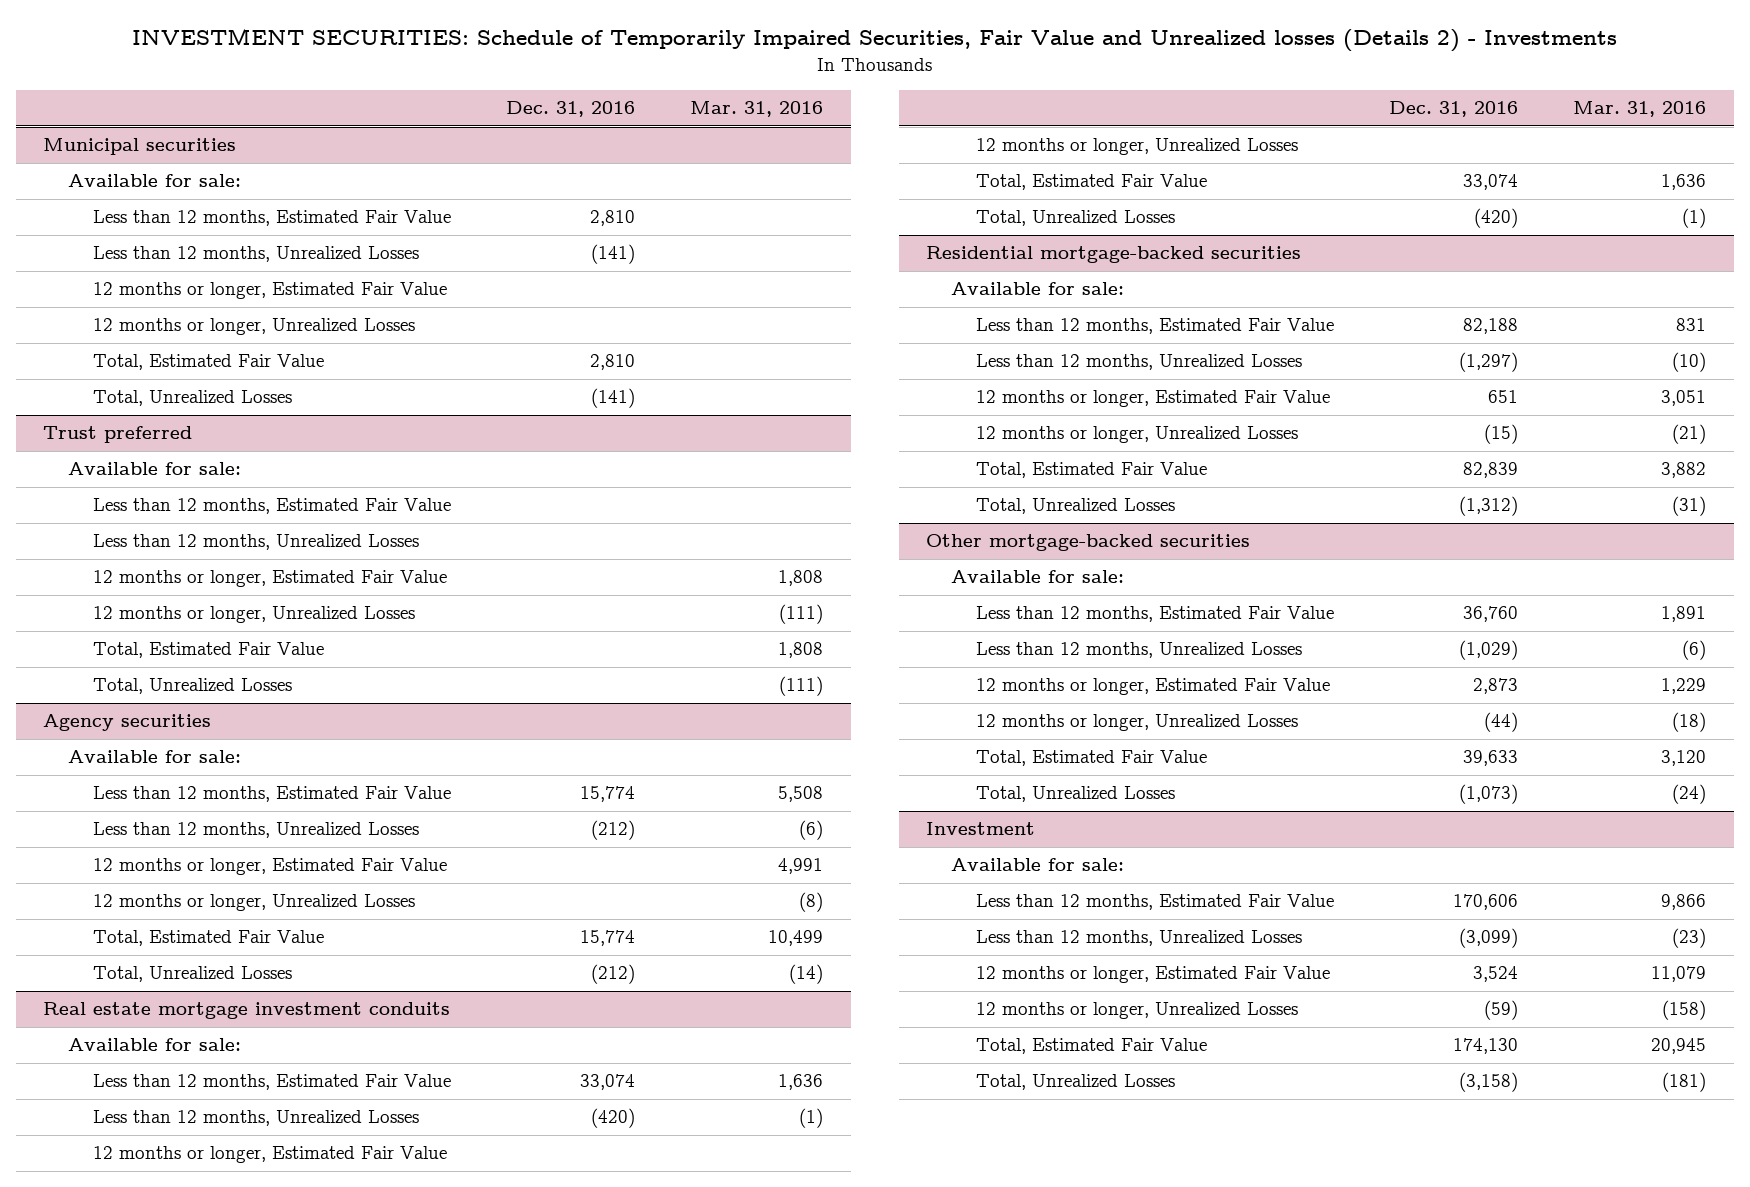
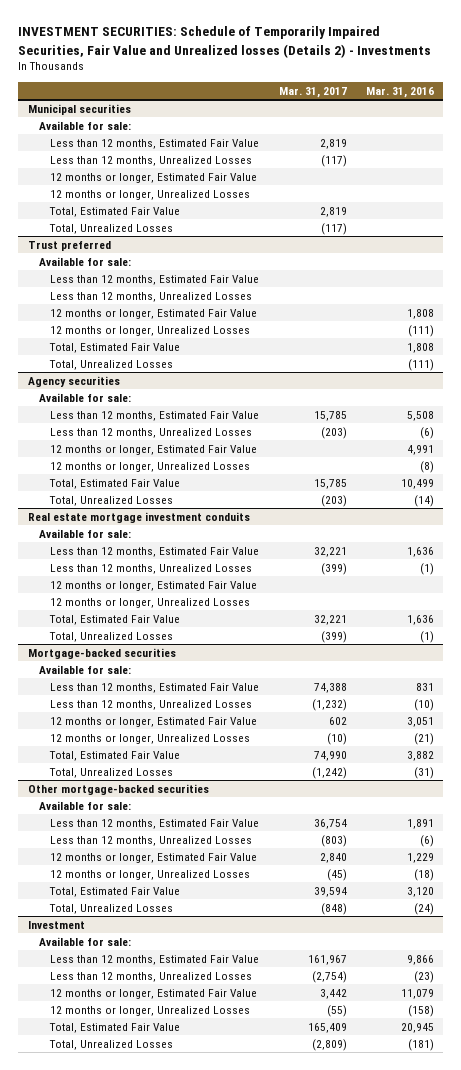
- | Dec. 31, 2016 | Mar. 31, 2016
+ | Mar. 31, 2017 | Mar. 31, 2016
- Residential mortgage-backed securities
+ Mortgage-backed securities

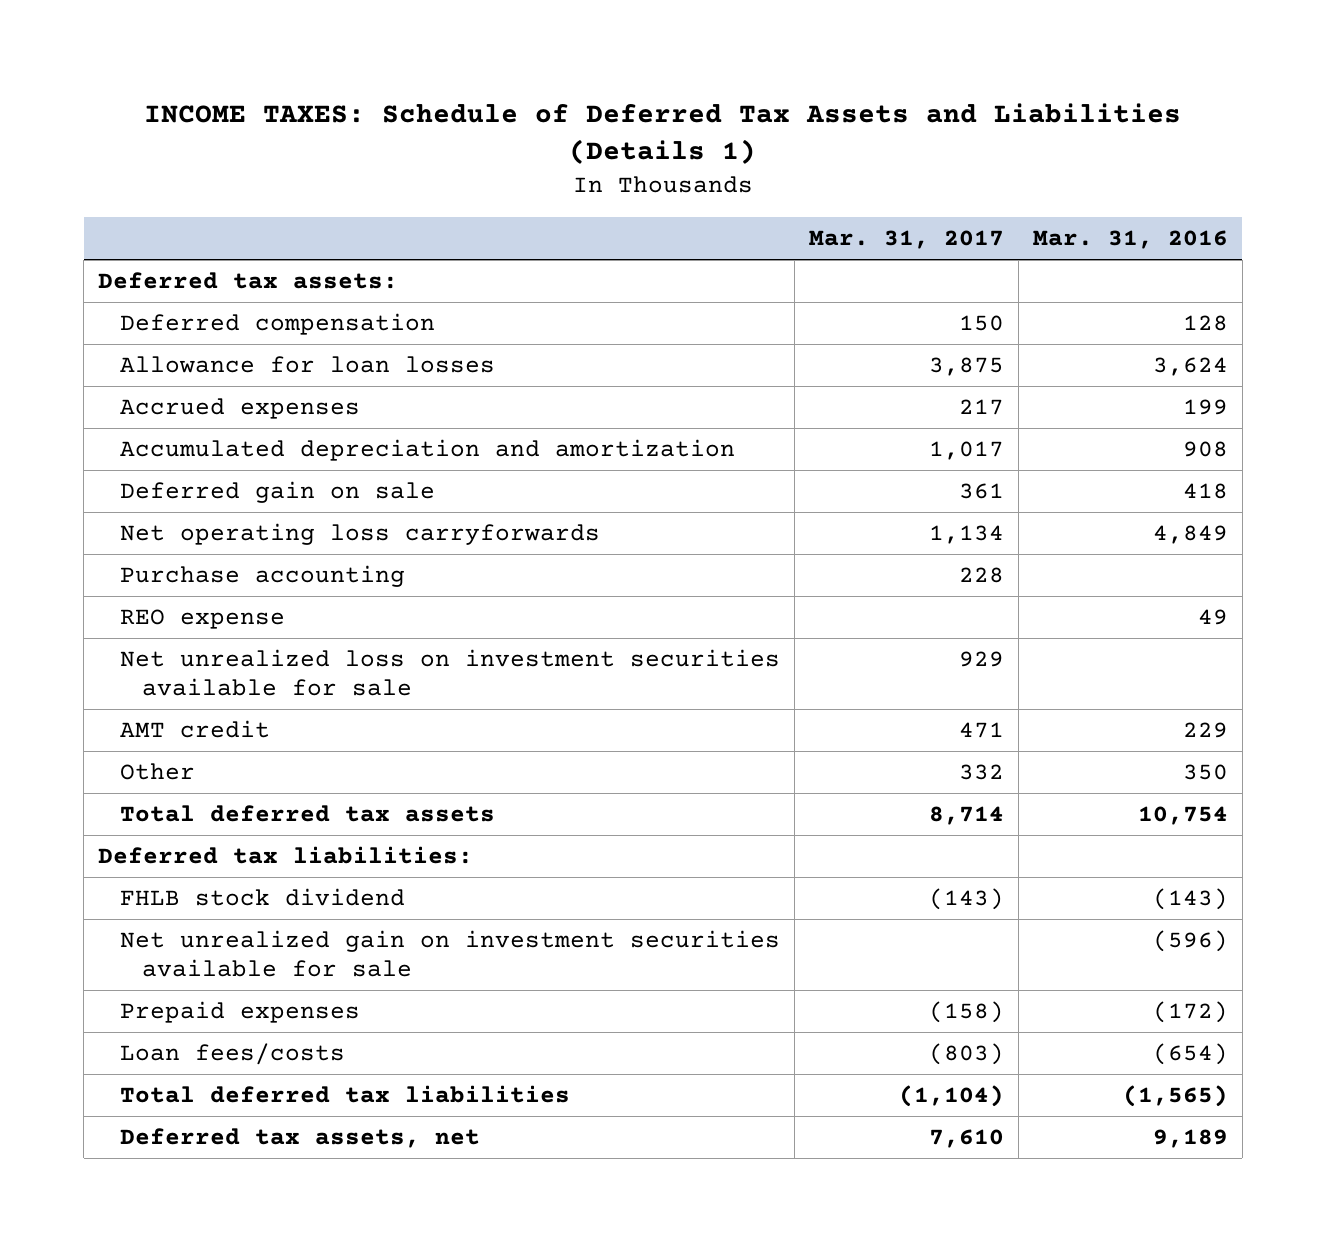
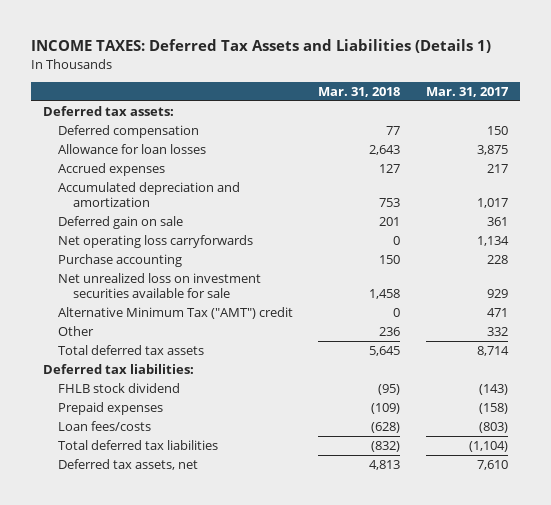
- INCOME TAXES: Schedule of Deferred Tax Assets and Liabilities (Details 1)
+ INCOME TAXES: Deferred Tax Assets and Liabilities (Details 1)
- | Mar. 31, 2017 | Mar. 31, 2016
+ | Mar. 31, 2018 | Mar. 31, 2017
- REO expense | | 49
- AMT credit | 471 | 229
+ Alternative Minimum Tax ("AMT") credit | 0 | 471
- Net unrealized gain on investment securities available for sale | | (596)

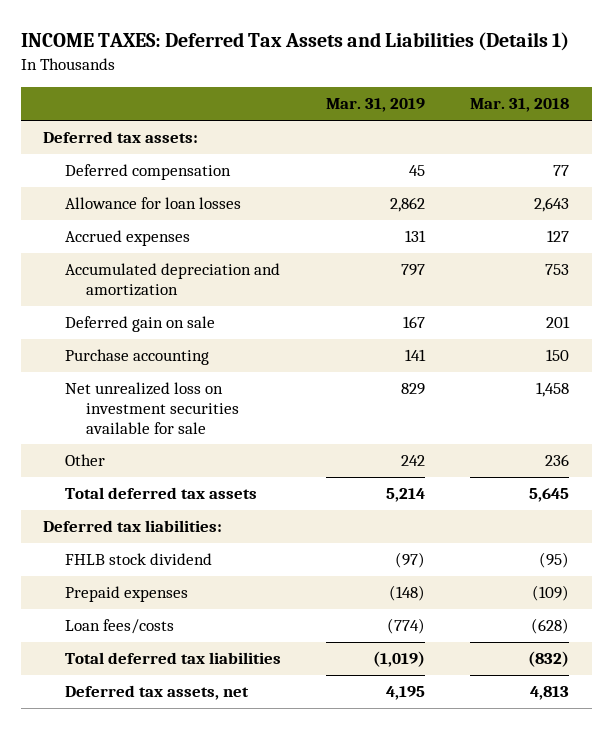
- | Mar. 31, 2018 | Mar. 31, 2017
+ | Mar. 31, 2019 | Mar. 31, 2018
- Net operating loss carryforwards | 0 | 1,134
- Alternative Minimum Tax ("AMT") credit | 0 | 471

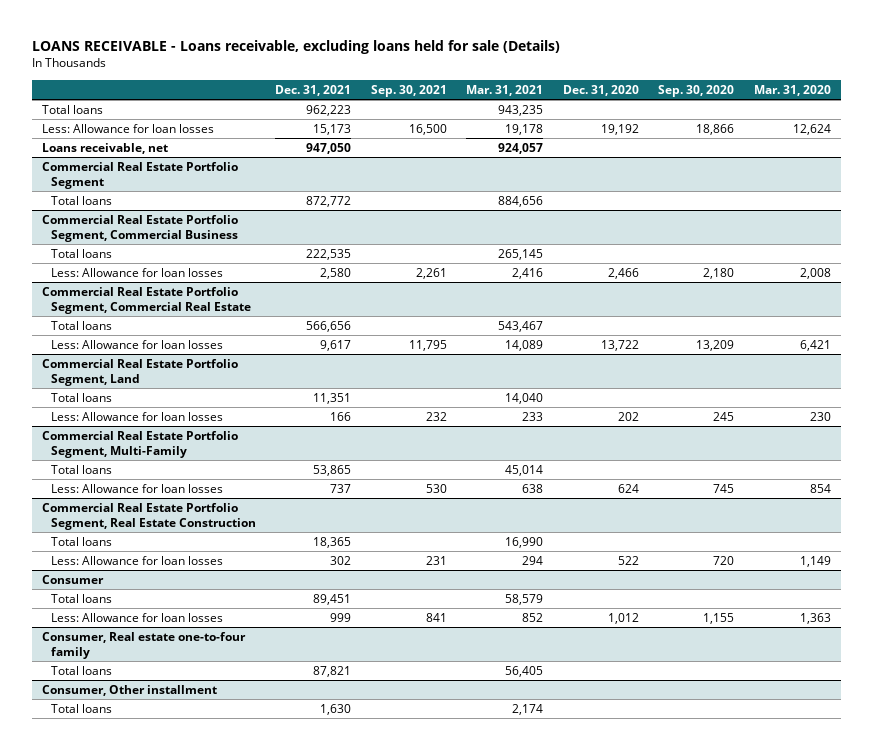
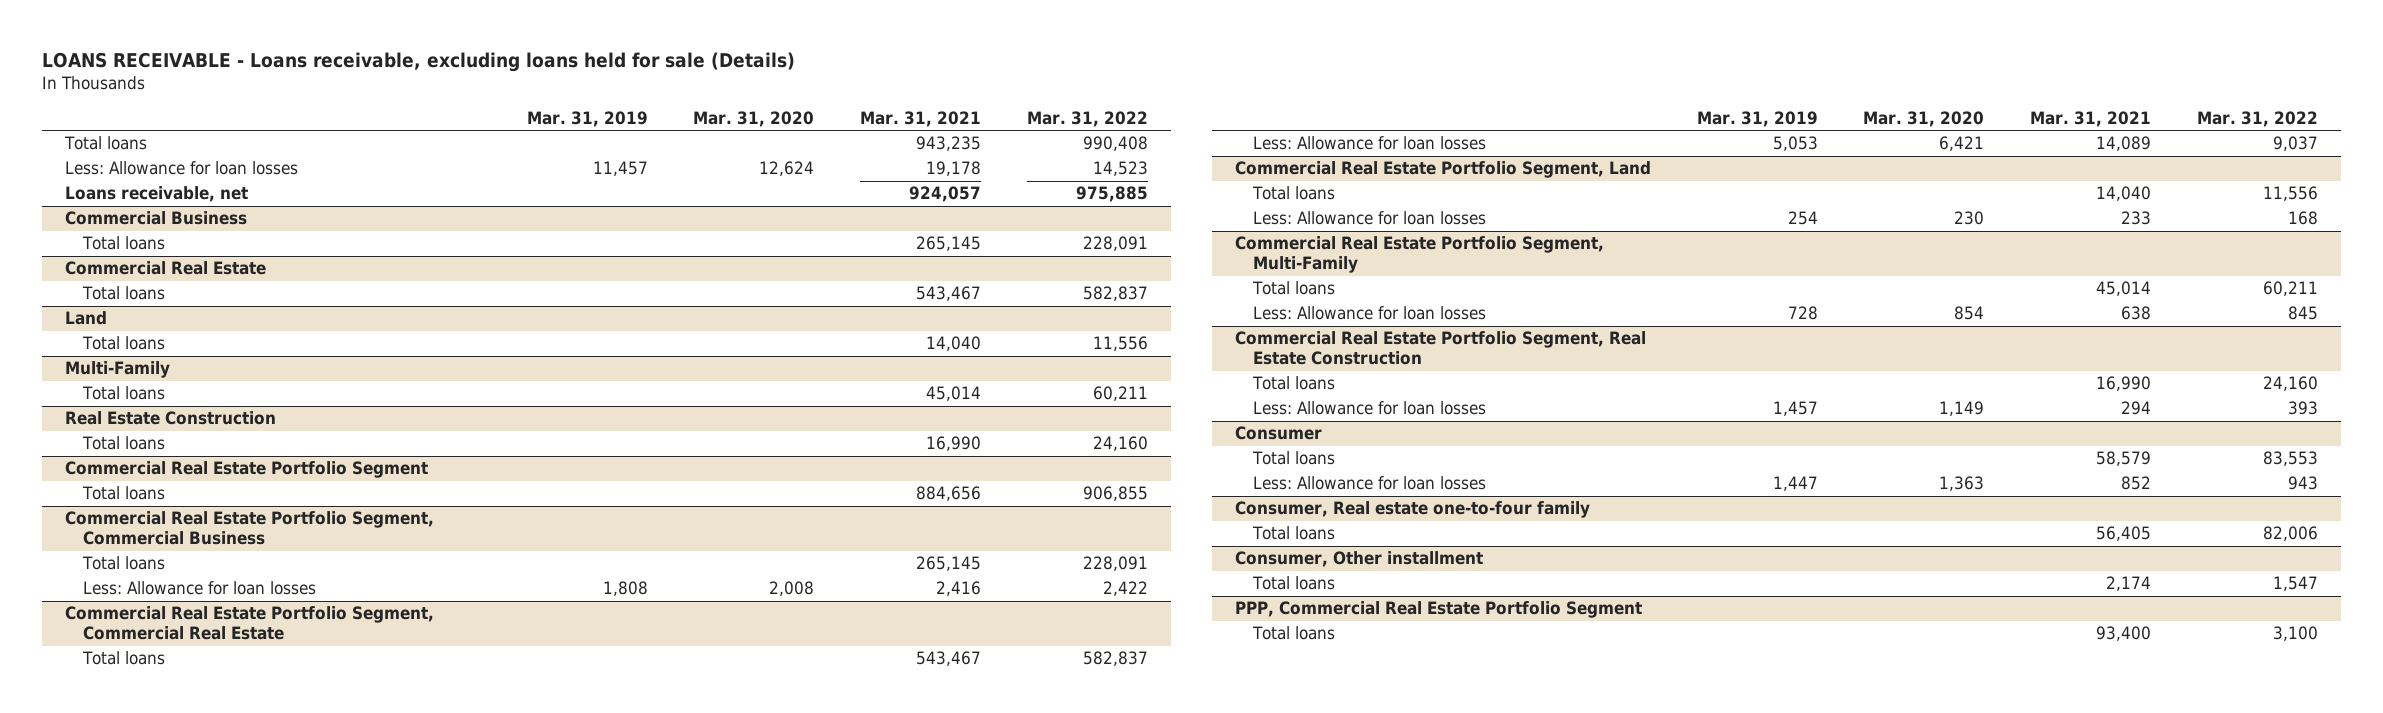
- | Dec. 31, 2021 | Sep. 30, 2021 | Mar. 31, 2021 | Dec. 31, 2020 | Sep. 30, 2020 | Mar. 31, 2020
+ | Mar. 31, 2019 | Mar. 31, 2020 | Mar. 31, 2021 | Mar. 31, 2022
+ Commercial Business
+ Total loans | | | 265,145 | 228,091
+ Commercial Real Estate
+ Total loans | | | 543,467 | 582,837
+ Land
+ Total loans | | | 14,040 | 11,556
+ Multi-Family
+ Total loans | | | 45,014 | 60,211
+ Real Estate Construction
+ Total loans | | | 16,990 | 24,160
+ PPP, Commercial Real Estate Portfolio Segment
+ Total loans | | | 93,400 | 3,100

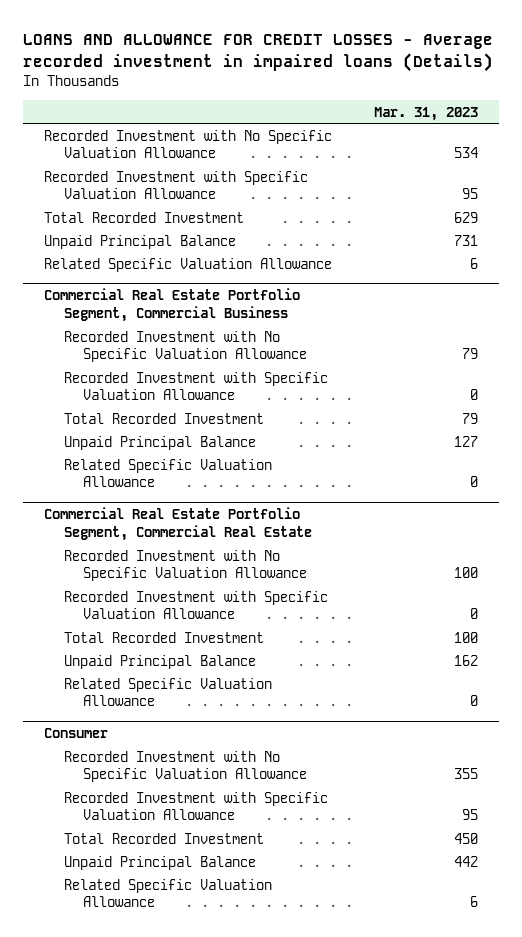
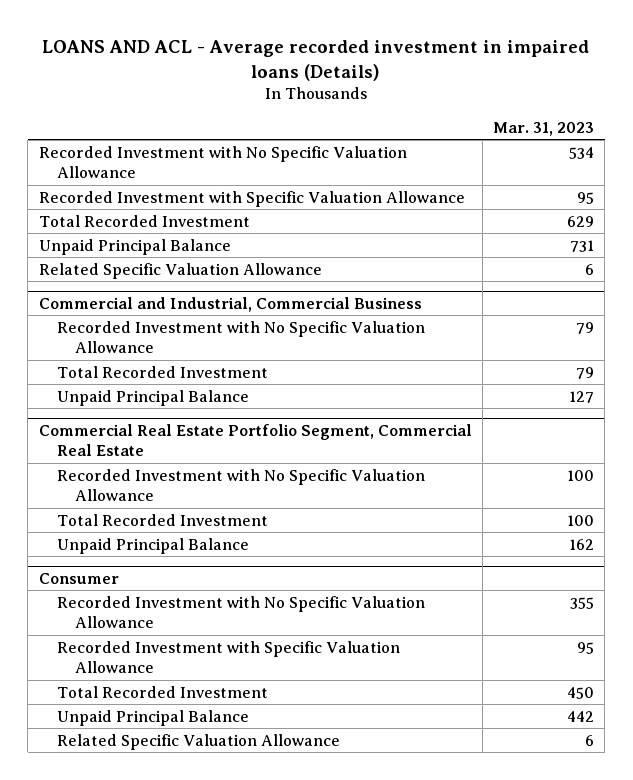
- LOANS AND ALLOWANCE FOR CREDIT LOSSES - Average recorded investment in impaired loans (Details)
+ LOANS AND ACL - Average recorded investment in impaired loans (Details)
- Commercial Real Estate Portfolio Segment, Commercial Business
+ Commercial and Industrial, Commercial Business
- Recorded Investment with Specific Valuation Allowance | 0
- Related Specific Valuation Allowance | 0
@ Commercial Real Estate Portfolio Segment, Commercial Real Estate
- Recorded Investment with Specific Valuation Allowance | 0
- Related Specific Valuation Allowance | 0

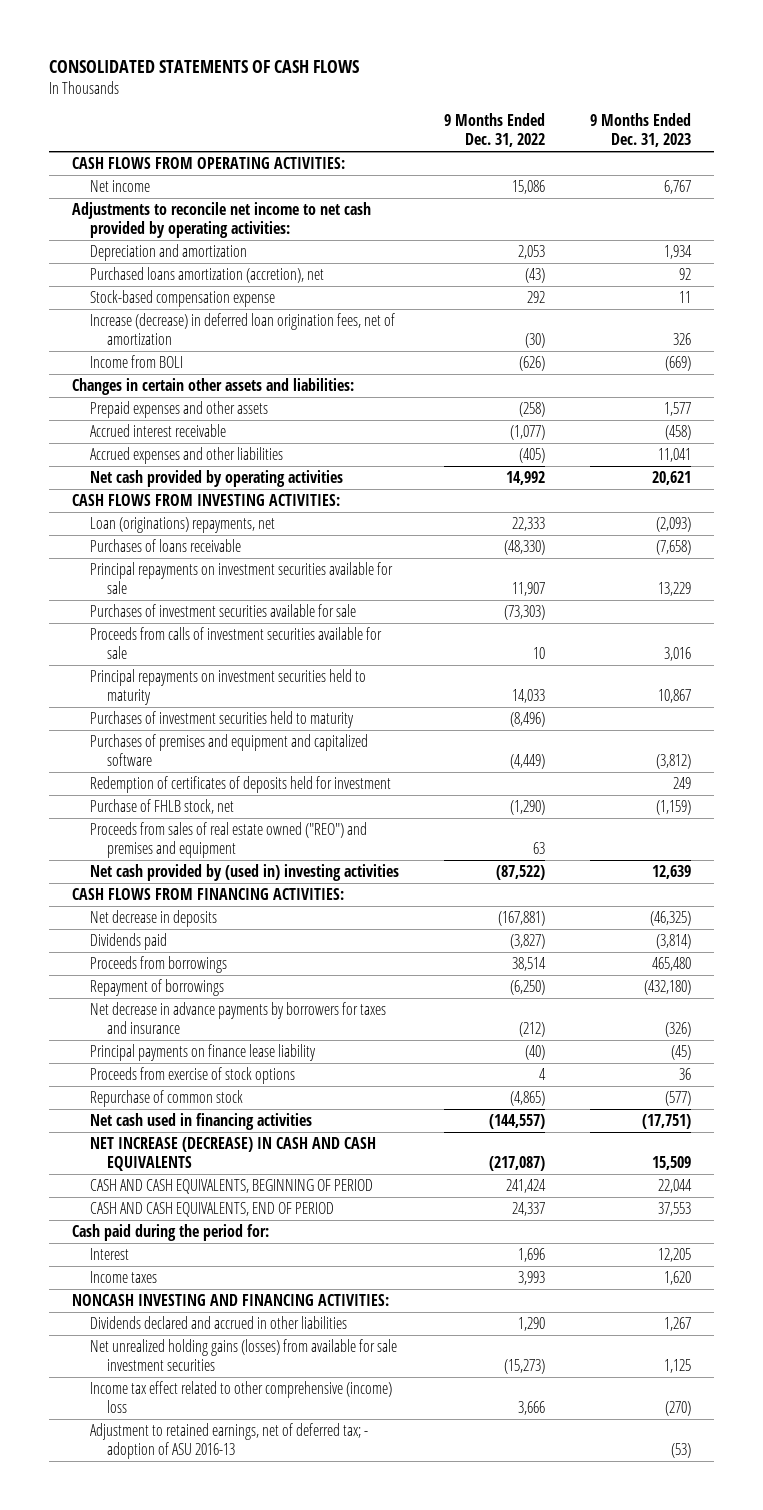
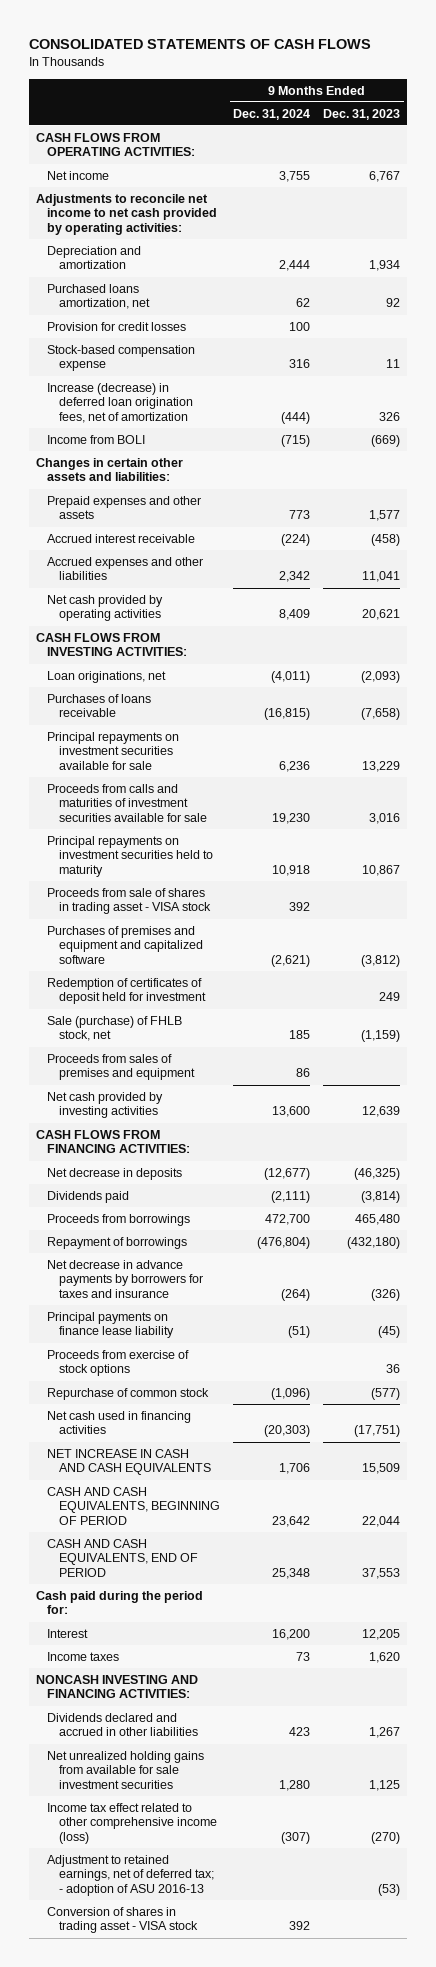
- | 9 Months Ended Dec. 31, 2022 | 9 Months Ended Dec. 31, 2023
+ | 9 Months Ended Dec. 31, 2024 | 9 Months Ended Dec. 31, 2023
- Purchased loans amortization (accretion), net | (43) | 92
+ Purchased loans amortization, net | 62 | 92
+ Provision for credit losses | 100 |
- Loan (originations) repayments, net | 22,333 | (2,093)
+ Loan originations, net | (4,011) | (2,093)
- Purchases of investment securities available for sale | (73,303) |
- Proceeds from calls of investment securities available for sale | 10 | 3,016
+ Proceeds from calls and maturities of investment securities available for sale | 19,230 | 3,016
- Purchases of investment securities held to maturity | (8,496) |
+ Proceeds from sale of shares in trading asset - VISA stock | 392 |
- Redemption of certificates of deposits held for investment | | 249
- Purchase of FHLB stock, net | (1,290) | (1,159)
- Proceeds from sales of real estate owned ("REO") and premises and equipment | 63 |
- Net cash provided by (used in) investing activities | (87,522) | 12,639
+ Redemption of certificates of deposit held for investment | | 249
+ Sale (purchase) of FHLB stock, net | 185 | (1,159)
+ Proceeds from sales of premises and equipment | 86 |
+ Net cash provided by investing activities | 13,600 | 12,639
- NET INCREASE (DECREASE) IN CASH AND CASH EQUIVALENTS | (217,087) | 15,509
+ NET INCREASE IN CASH AND CASH EQUIVALENTS | 1,706 | 15,509
- Net unrealized holding gains (losses) from available for sale investment securities | (15,273) | 1,125
- Income tax effect related to other comprehensive (income) loss | 3,666 | (270)
+ Net unrealized holding gains from available for sale investment securities | 1,280 | 1,125
+ Income tax effect related to other comprehensive income (loss) | (307) | (270)
+ Conversion of shares in trading asset - VISA stock | 392 |

